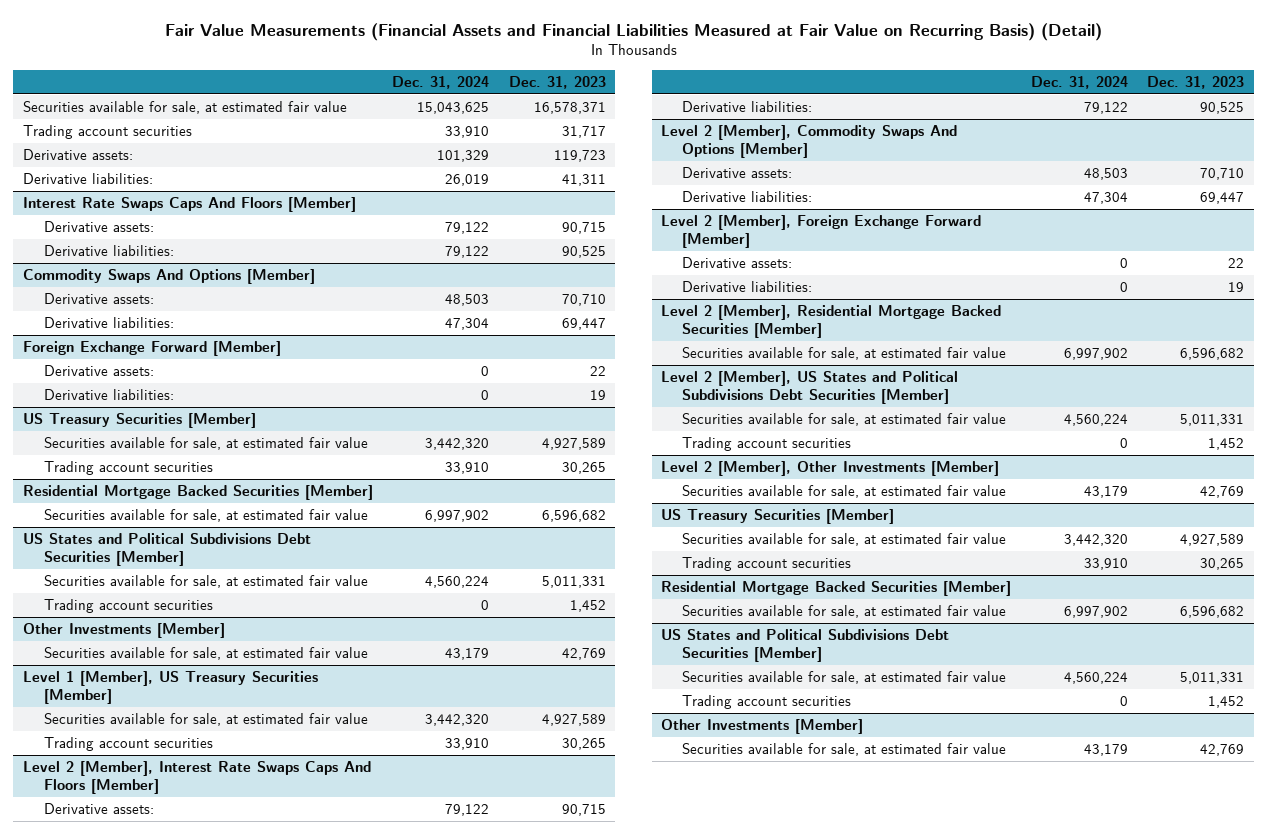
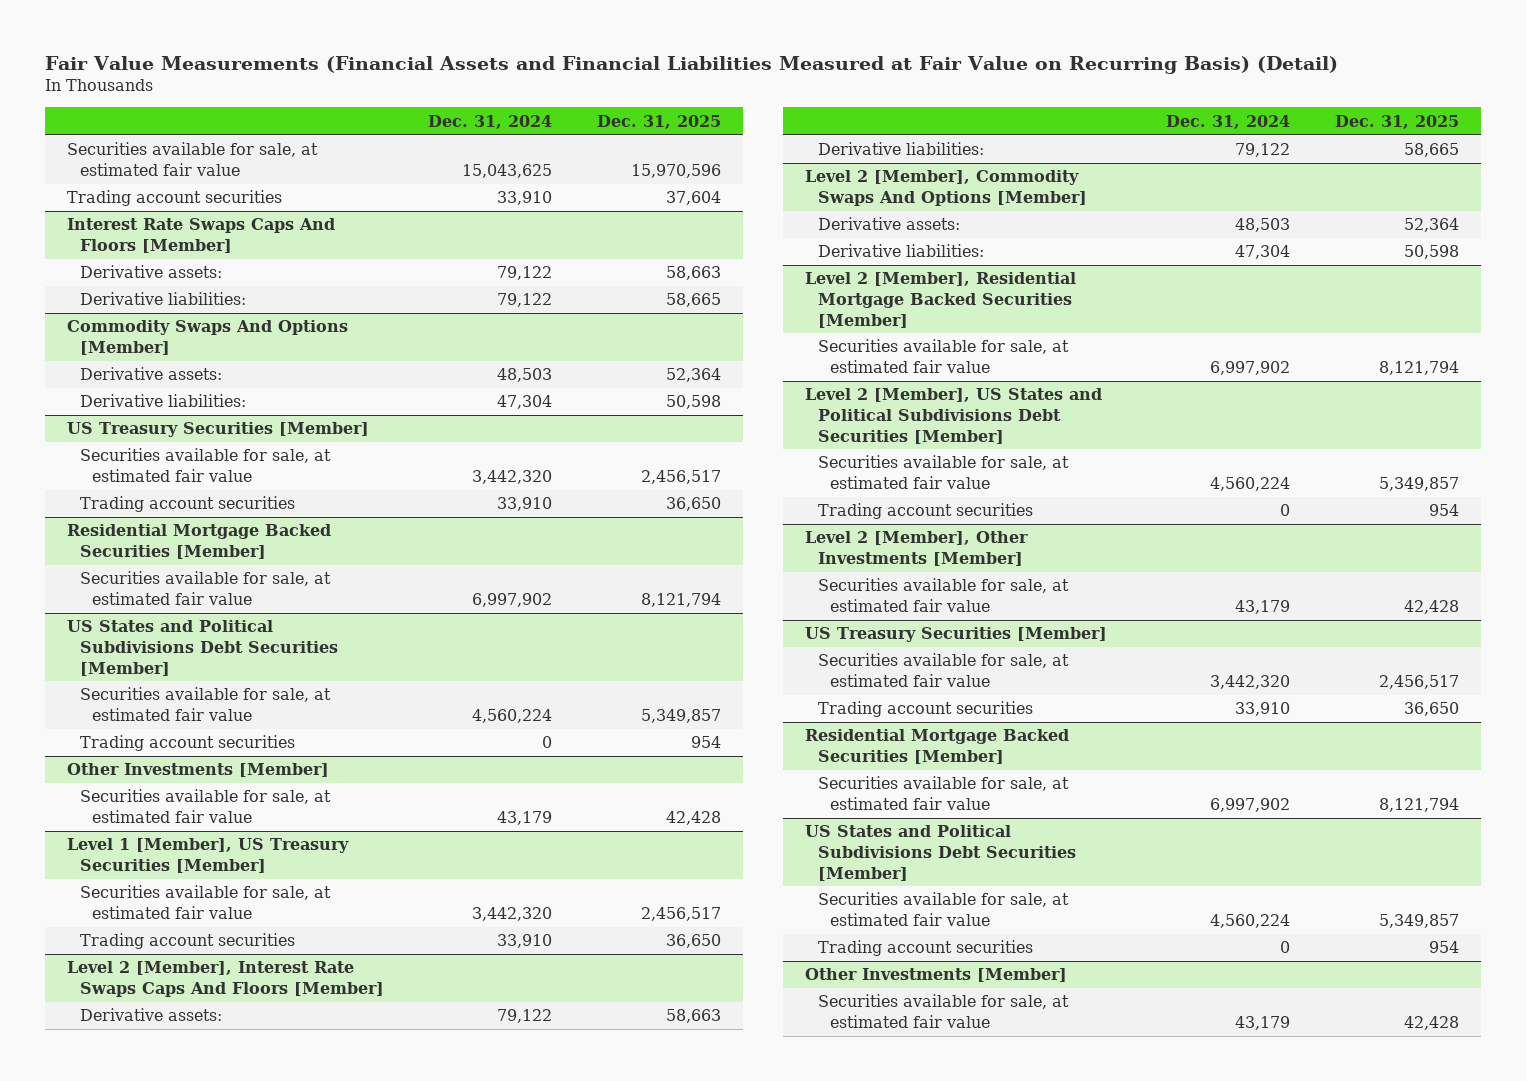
- | Dec. 31, 2024 | Dec. 31, 2023
+ | Dec. 31, 2024 | Dec. 31, 2025
- Derivative assets: | 101,329 | 119,723
- Derivative liabilities: | 26,019 | 41,311
- Foreign Exchange Forward [Member]
- Derivative assets: | 0 | 22
- Derivative liabilities: | 0 | 19
- Level 2 [Member], Foreign Exchange Forward [Member]
- Derivative assets: | 0 | 22
- Derivative liabilities: | 0 | 19

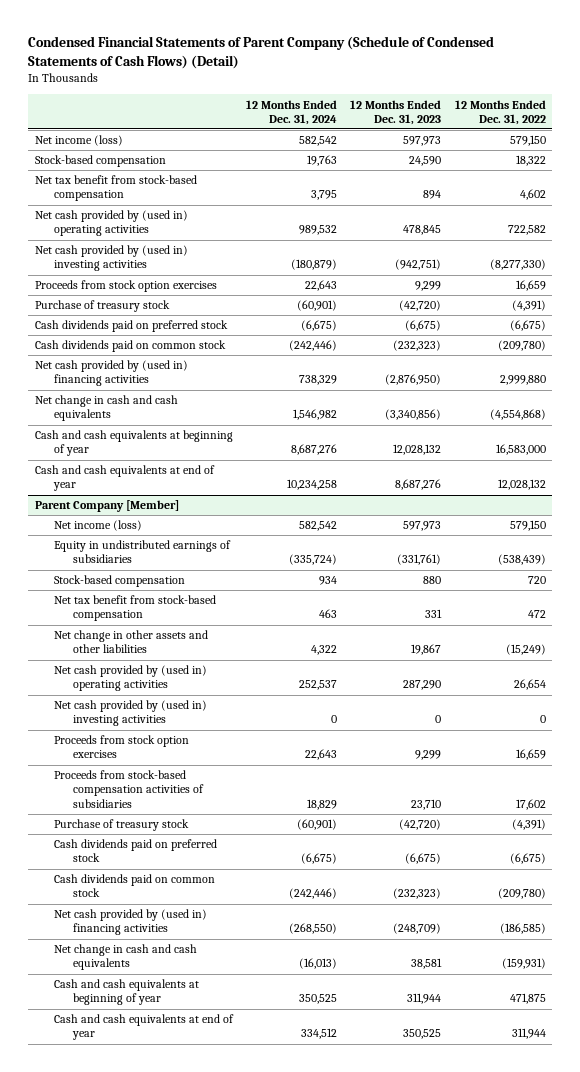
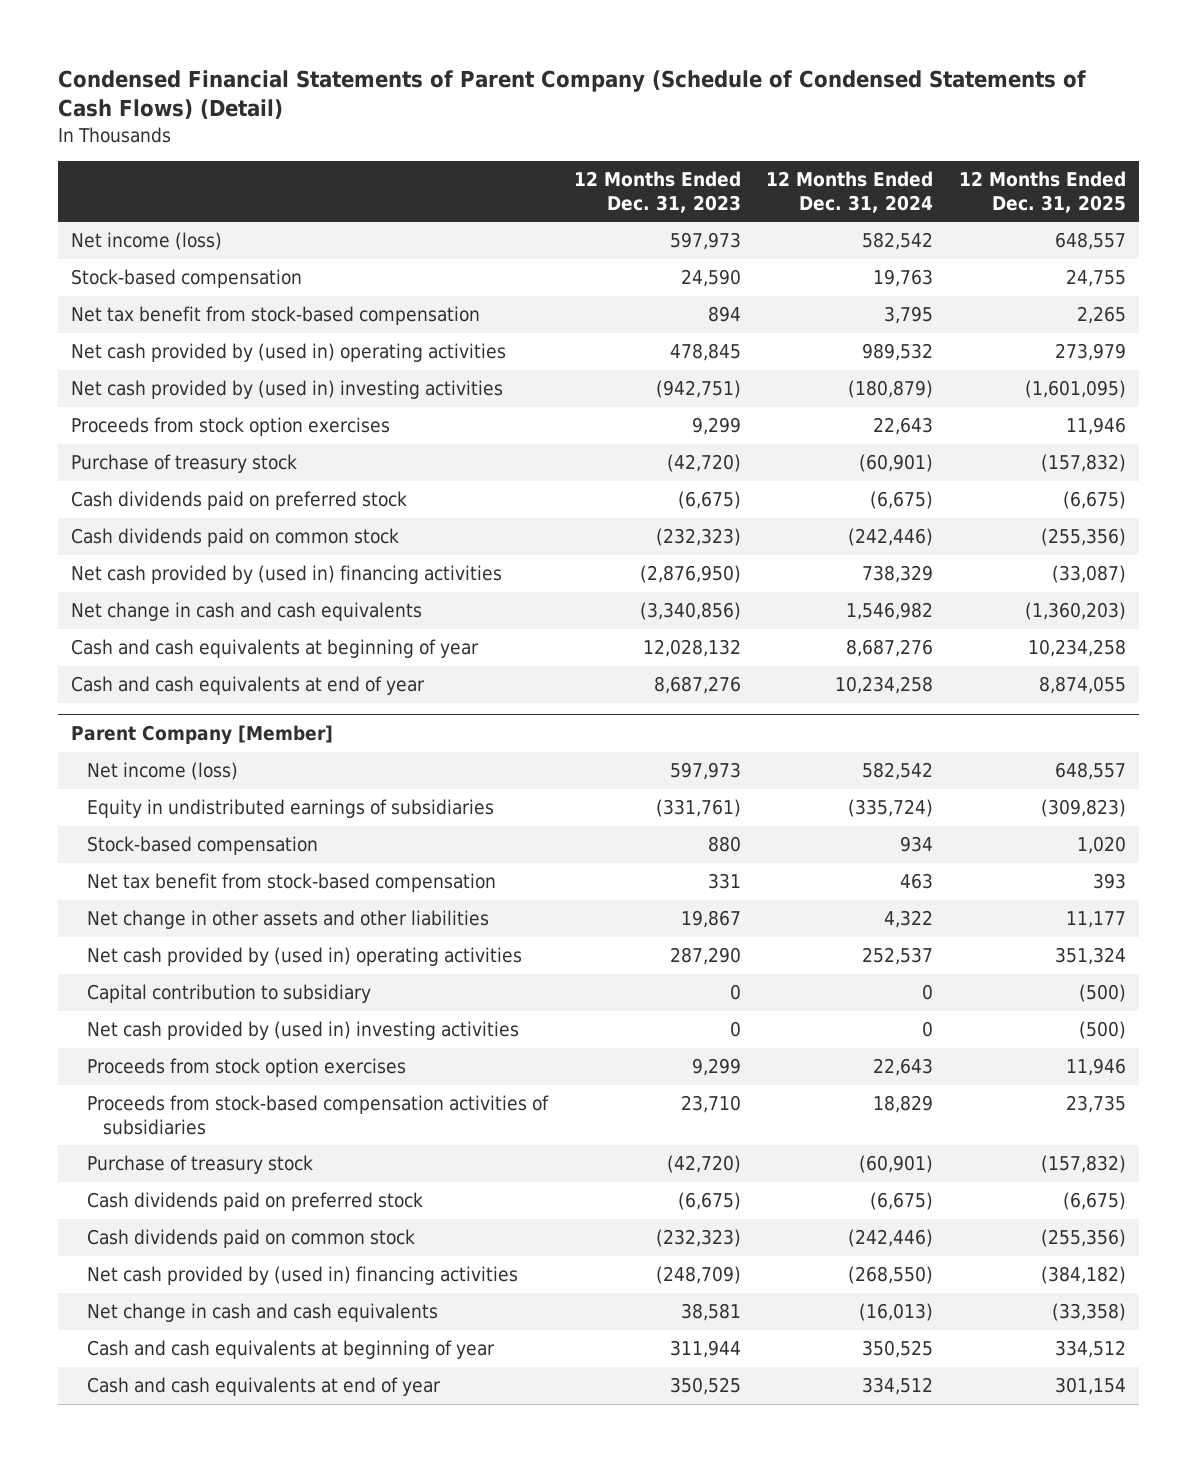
- | 12 Months Ended Dec. 31, 2024 | 12 Months Ended Dec. 31, 2023 | 12 Months Ended Dec. 31, 2022
+ | 12 Months Ended Dec. 31, 2023 | 12 Months Ended Dec. 31, 2024 | 12 Months Ended Dec. 31, 2025
@ Parent Company [Member]
+ Capital contribution to subsidiary | 0 | 0 | (500)

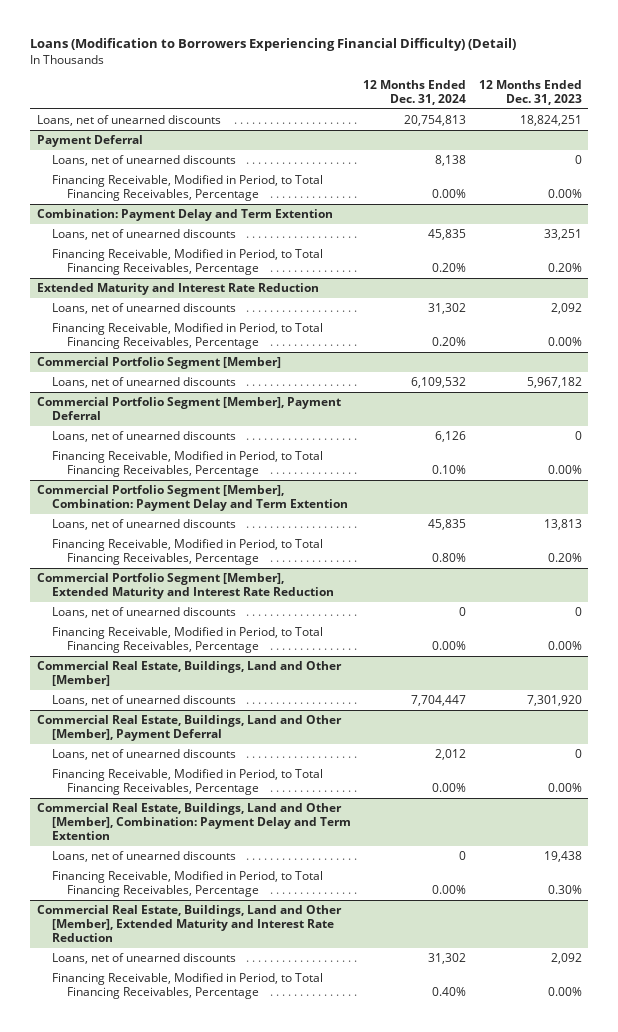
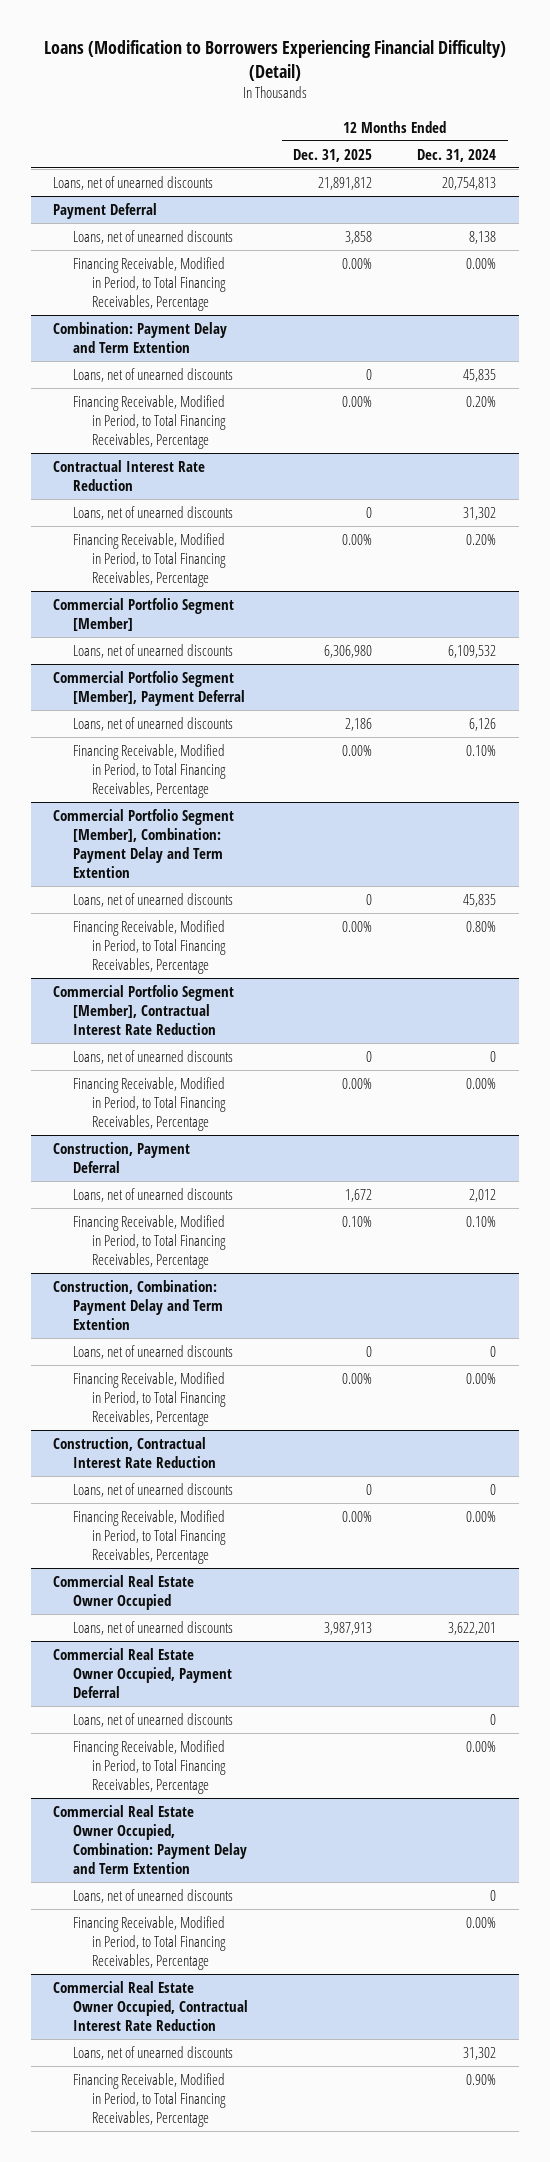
- | 12 Months Ended Dec. 31, 2024 | 12 Months Ended Dec. 31, 2023
+ | 12 Months Ended Dec. 31, 2025 | 12 Months Ended Dec. 31, 2024
- Extended Maturity and Interest Rate Reduction
+ Contractual Interest Rate Reduction
- Commercial Portfolio Segment [Member], Extended Maturity and Interest Rate Reduction
+ Commercial Portfolio Segment [Member], Contractual Interest Rate Reduction
- Commercial Real Estate, Buildings, Land and Other [Member]
- Loans, net of unearned discounts | 7,704,447 | 7,301,920
- Commercial Real Estate, Buildings, Land and Other [Member], Payment Deferral
+ Construction, Payment Deferral
+ Financing Receivable, Modified in Period, to Total Financing Receivables, Percentage | 0.10% | 0.10%
+ Construction, Combination: Payment Delay and Term Extention
+ Loans, net of unearned discounts | 0 | 0
- Commercial Real Estate, Buildings, Land and Other [Member], Combination: Payment Delay and Term Extention
+ Construction, Contractual Interest Rate Reduction
- Commercial Real Estate, Buildings, Land and Other [Member], Extended Maturity and Interest Rate Reduction
+ Commercial Real Estate Owner Occupied
+ Loans, net of unearned discounts | 3,987,913 | 3,622,201
+ Commercial Real Estate Owner Occupied, Payment Deferral
+ Loans, net of unearned discounts | | 0
+ Financing Receivable, Modified in Period, to Total Financing Receivables, Percentage | | 0.00%
+ Commercial Real Estate Owner Occupied, Combination: Payment Delay and Term Extention
+ Loans, net of unearned discounts | | 0
+ Financing Receivable, Modified in Period, to Total Financing Receivables, Percentage | | 0.00%
+ Commercial Real Estate Owner Occupied, Contractual Interest Rate Reduction
- Financing Receivable, Modified in Period, to Total Financing Receivables, Percentage | 0.40% | 0.00%
+ Financing Receivable, Modified in Period, to Total Financing Receivables, Percentage | | 0.90%

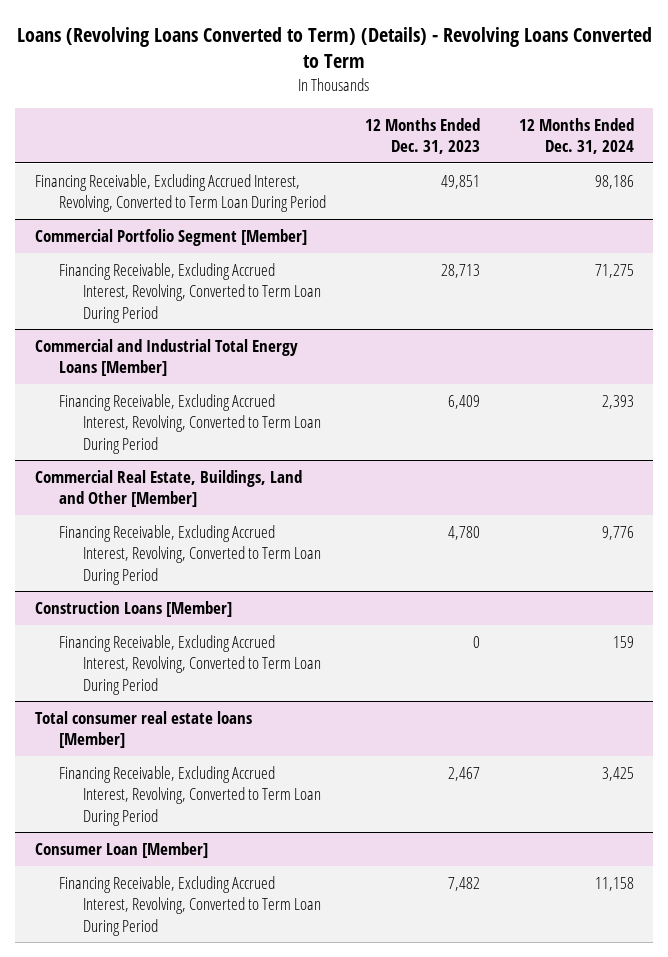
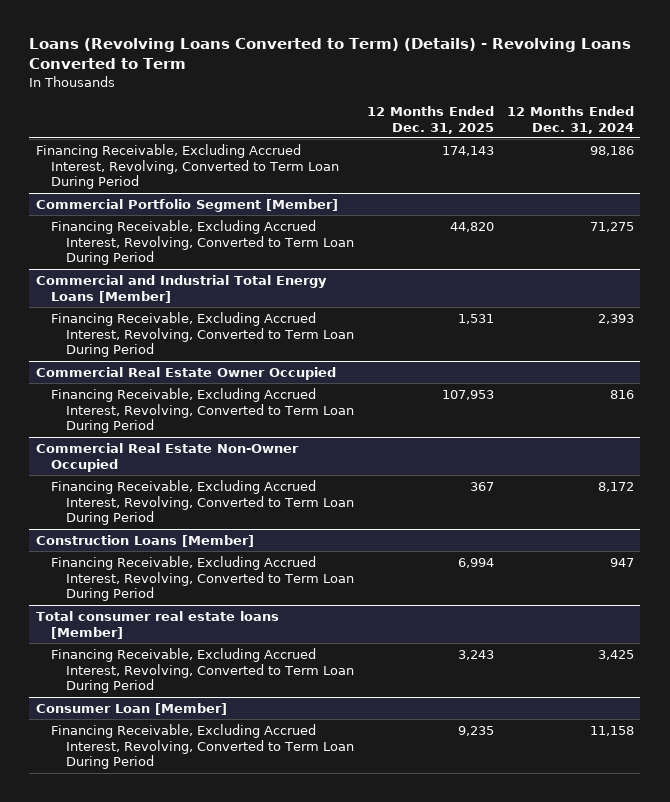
- | 12 Months Ended Dec. 31, 2023 | 12 Months Ended Dec. 31, 2024
+ | 12 Months Ended Dec. 31, 2025 | 12 Months Ended Dec. 31, 2024
- Commercial Real Estate, Buildings, Land and Other [Member]
- Financing Receivable, Excluding Accrued Interest, Revolving, Converted to Term Loan During Period | 4,780 | 9,776
+ Commercial Real Estate Owner Occupied
+ Financing Receivable, Excluding Accrued Interest, Revolving, Converted to Term Loan During Period | 107,953 | 816
+ Commercial Real Estate Non-Owner Occupied
+ Financing Receivable, Excluding Accrued Interest, Revolving, Converted to Term Loan During Period | 367 | 8,172
@ Construction Loans [Member]
- Financing Receivable, Excluding Accrued Interest, Revolving, Converted to Term Loan During Period | 0 | 159
+ Financing Receivable, Excluding Accrued Interest, Revolving, Converted to Term Loan During Period | 6,994 | 947

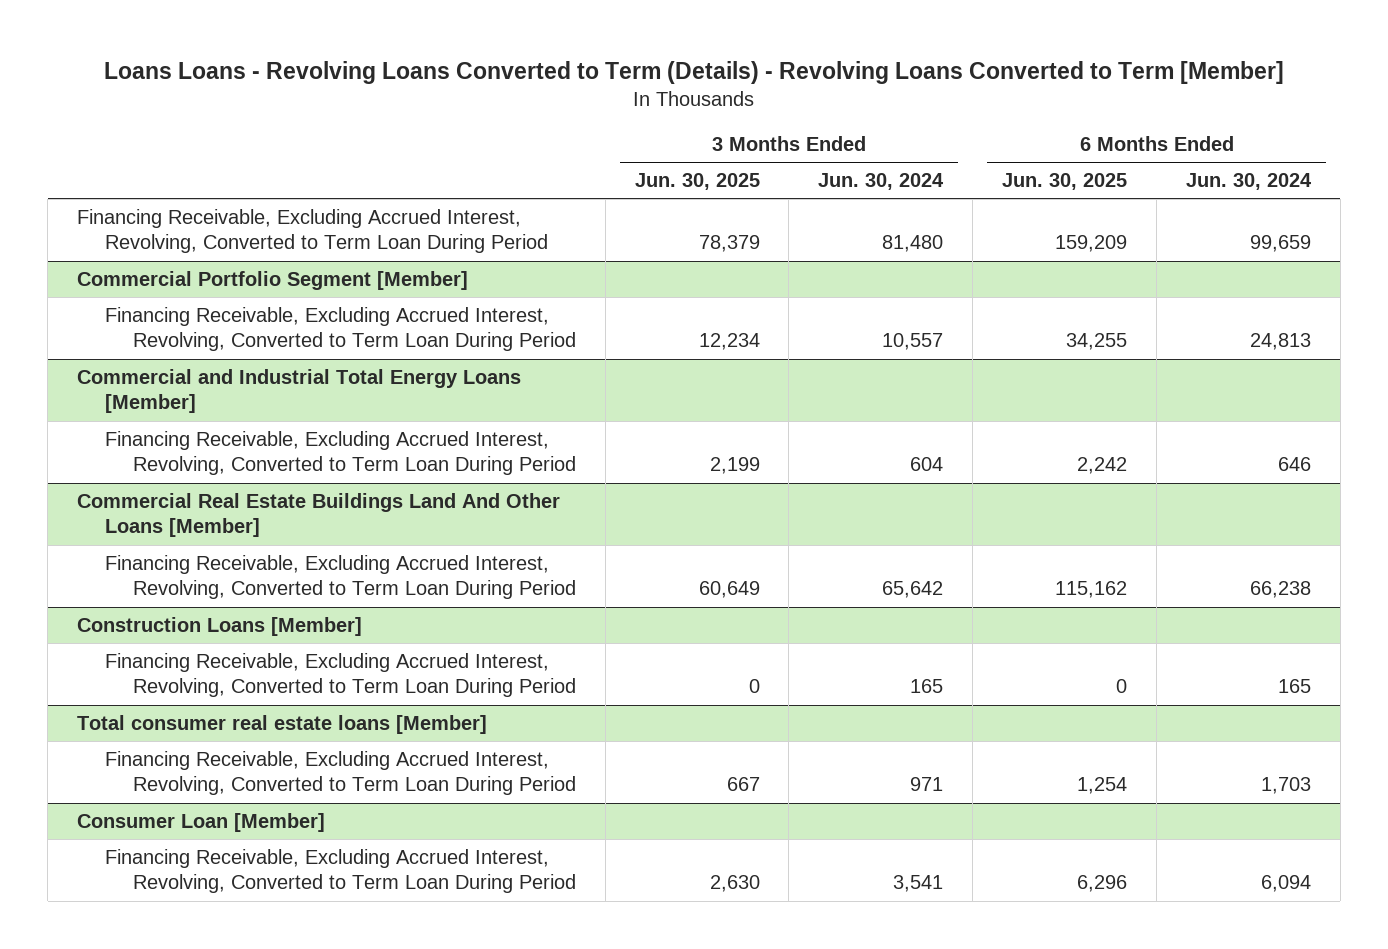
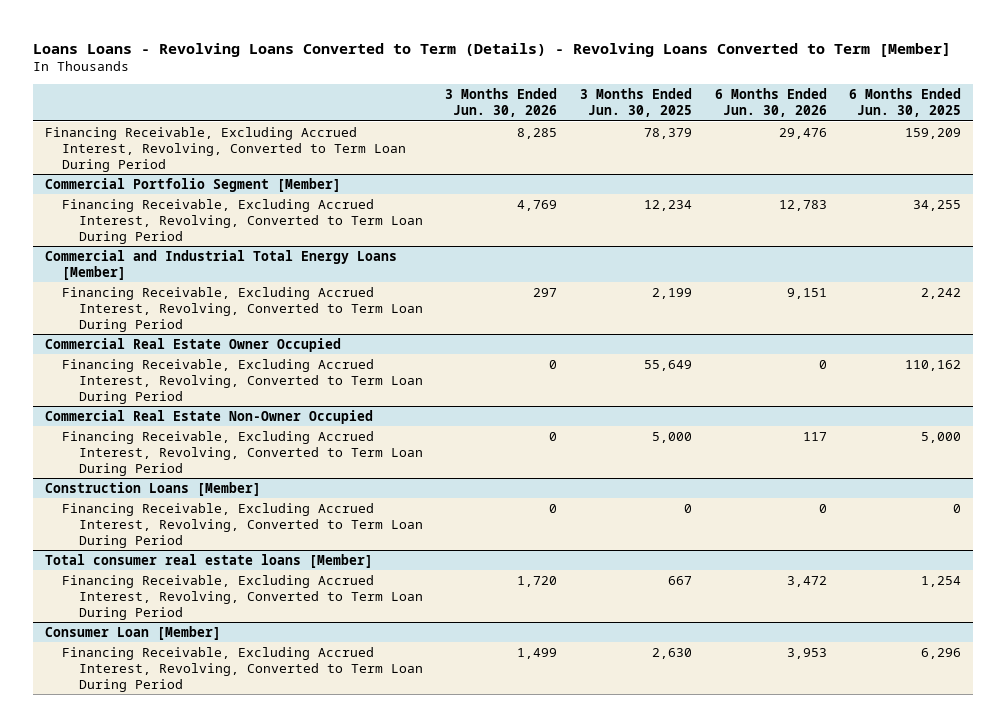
- | 3 Months Ended Jun. 30, 2025 | 3 Months Ended Jun. 30, 2024 | 6 Months Ended Jun. 30, 2025 | 6 Months Ended Jun. 30, 2024
+ | 3 Months Ended Jun. 30, 2026 | 3 Months Ended Jun. 30, 2025 | 6 Months Ended Jun. 30, 2026 | 6 Months Ended Jun. 30, 2025
- Commercial Real Estate Buildings Land And Other Loans [Member]
- Financing Receivable, Excluding Accrued Interest, Revolving, Converted to Term Loan During Period | 60,649 | 65,642 | 115,162 | 66,238
+ Commercial Real Estate Owner Occupied
+ Financing Receivable, Excluding Accrued Interest, Revolving, Converted to Term Loan During Period | 0 | 55,649 | 0 | 110,162
+ Commercial Real Estate Non-Owner Occupied
+ Financing Receivable, Excluding Accrued Interest, Revolving, Converted to Term Loan During Period | 0 | 5,000 | 117 | 5,000

